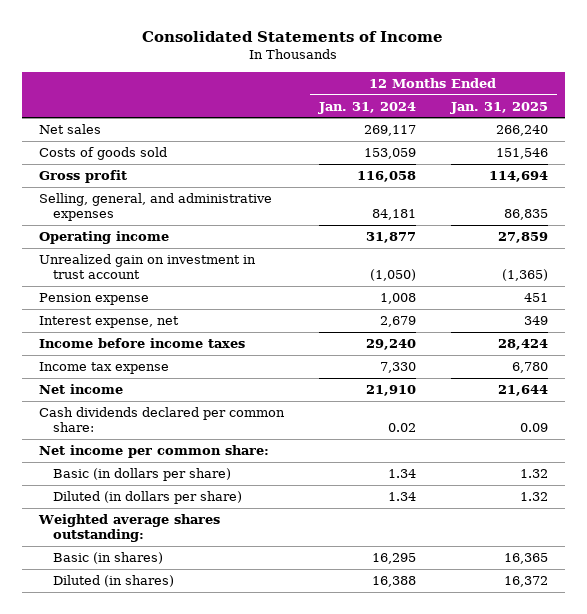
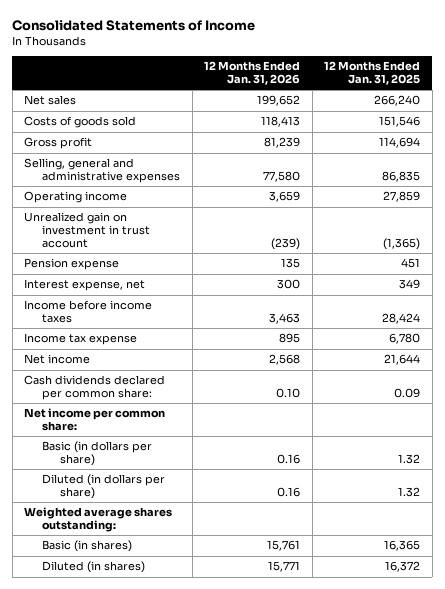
- | 12 Months Ended Jan. 31, 2024 | 12 Months Ended Jan. 31, 2025
+ | 12 Months Ended Jan. 31, 2026 | 12 Months Ended Jan. 31, 2025
- Selling, general, and administrative expenses | 84,181 | 86,835
+ Selling, general and administrative expenses | 77,580 | 86,835

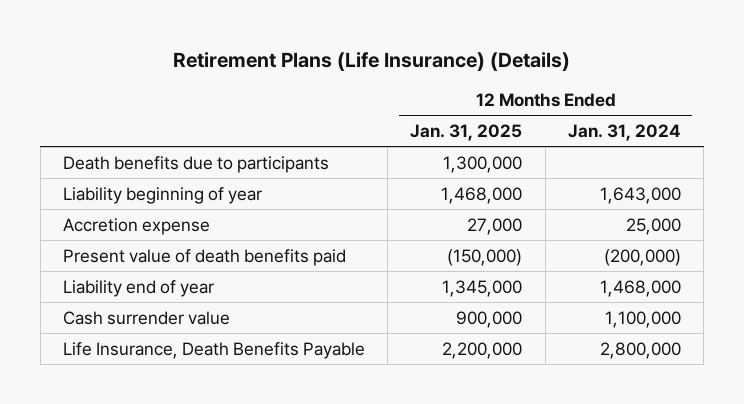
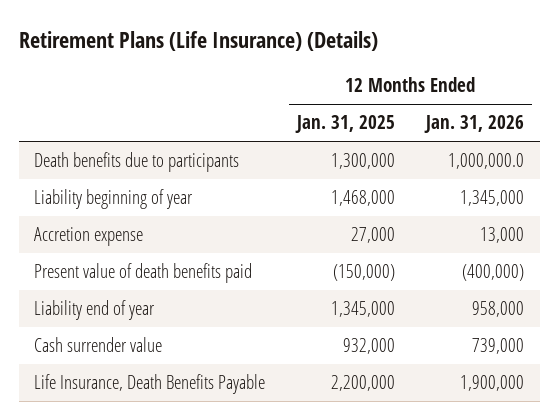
- | 12 Months Ended Jan. 31, 2025 | 12 Months Ended Jan. 31, 2024
+ | 12 Months Ended Jan. 31, 2025 | 12 Months Ended Jan. 31, 2026
- Cash surrender value | 900,000 | 1,100,000
+ Cash surrender value | 932,000 | 739,000

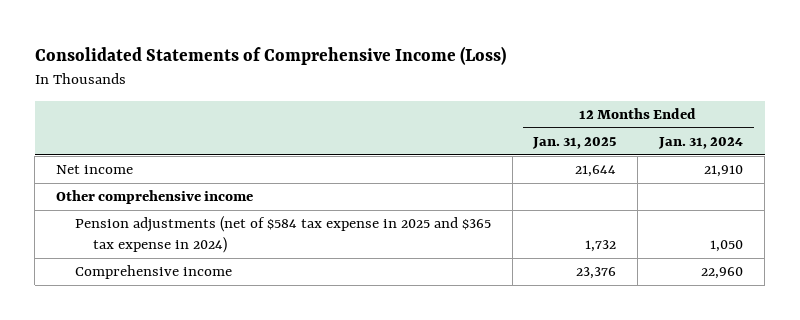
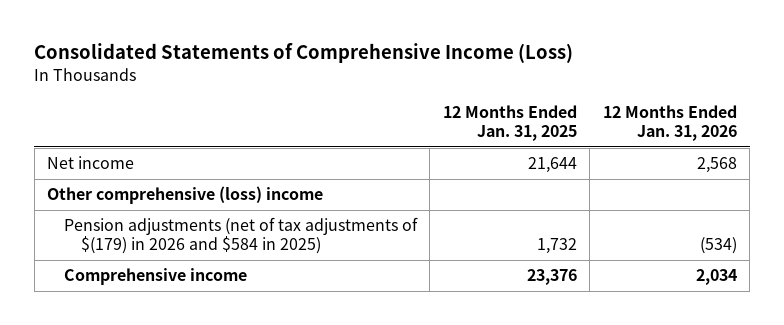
- | 12 Months Ended Jan. 31, 2025 | 12 Months Ended Jan. 31, 2024
+ | 12 Months Ended Jan. 31, 2025 | 12 Months Ended Jan. 31, 2026
- Other comprehensive income
- Pension adjustments (net of $584 tax expense in 2025 and $365 tax expense in 2024) | 1,732 | 1,050
+ Other comprehensive (loss) income
+ Pension adjustments (net of tax adjustments of $(179) in 2026 and $584 in 2025) | 1,732 | (534)

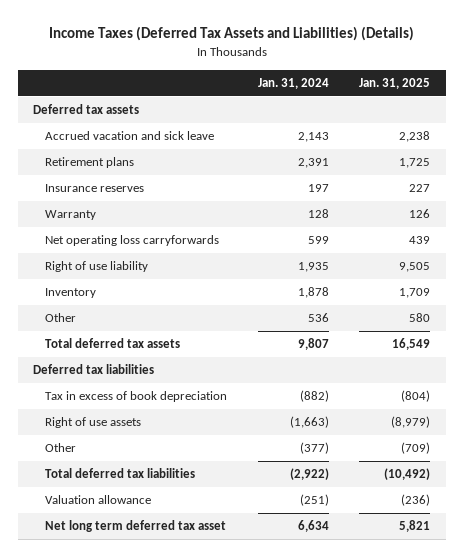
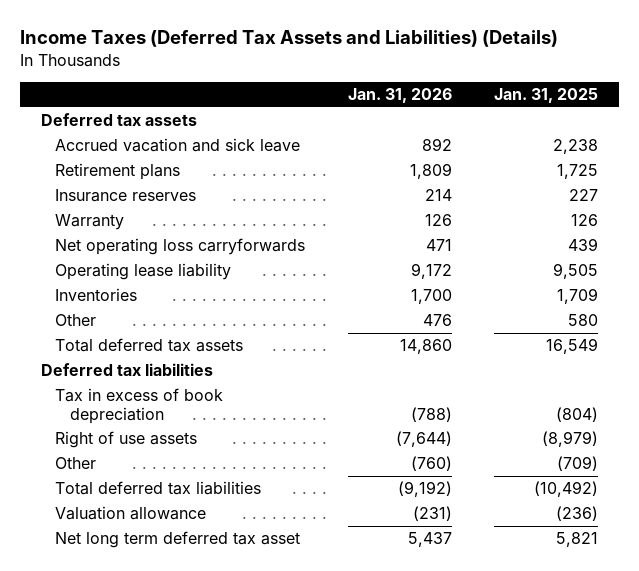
- | Jan. 31, 2024 | Jan. 31, 2025
+ | Jan. 31, 2026 | Jan. 31, 2025
- Right of use liability | 1,935 | 9,505
- Inventory | 1,878 | 1,709
+ Operating lease liability | 9,172 | 9,505
+ Inventories | 1,700 | 1,709

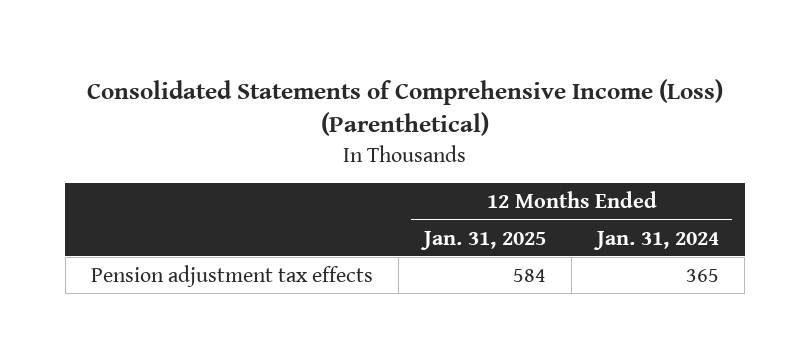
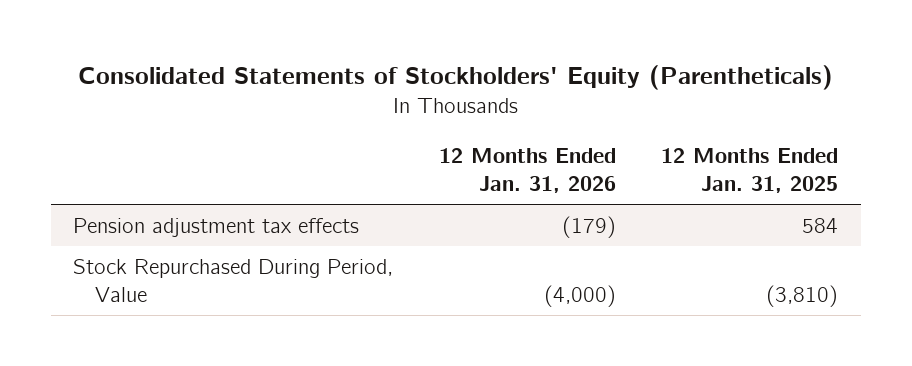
- Consolidated Statements of Comprehensive Income (Loss) (Parenthetical)
+ Consolidated Statements of Stockholders' Equity (Parentheticals)
- | 12 Months Ended Jan. 31, 2025 | 12 Months Ended Jan. 31, 2024
+ | 12 Months Ended Jan. 31, 2026 | 12 Months Ended Jan. 31, 2025
+ Stock Repurchased During Period, Value | (4,000) | (3,810)

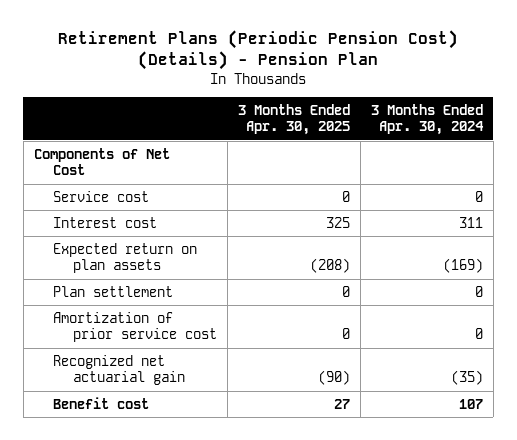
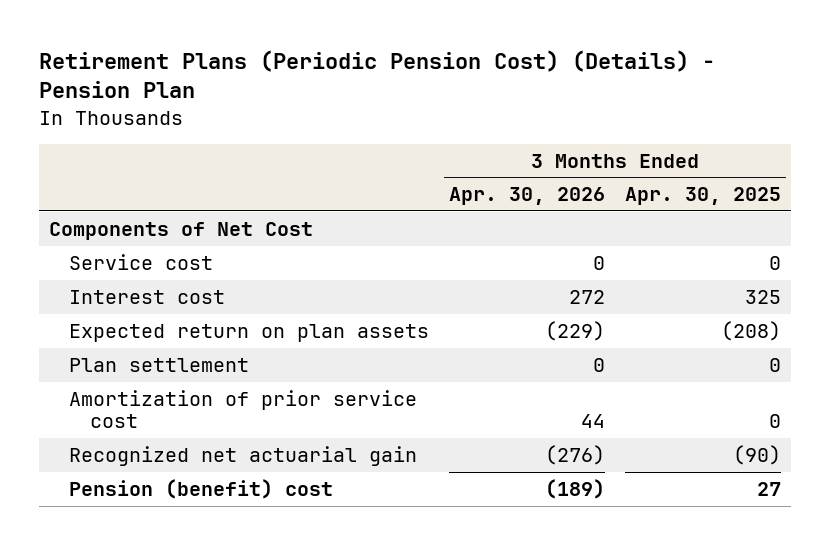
- | 3 Months Ended Apr. 30, 2025 | 3 Months Ended Apr. 30, 2024
+ | 3 Months Ended Apr. 30, 2026 | 3 Months Ended Apr. 30, 2025
- Benefit cost | 27 | 107
+ Pension (benefit) cost | (189) | 27

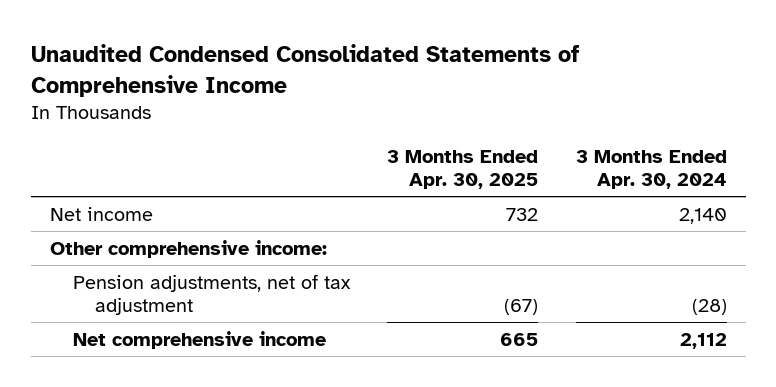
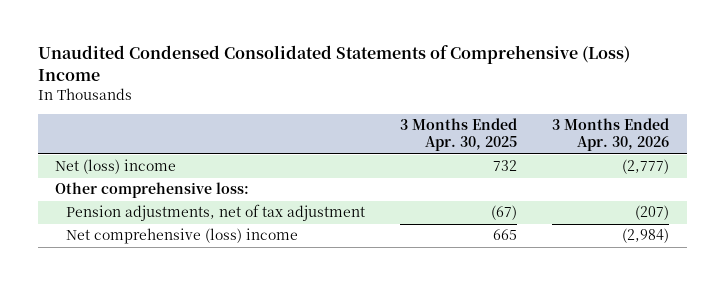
- Unaudited Condensed Consolidated Statements of Comprehensive Income
+ Unaudited Condensed Consolidated Statements of Comprehensive (Loss) Income
- | 3 Months Ended Apr. 30, 2025 | 3 Months Ended Apr. 30, 2024
+ | 3 Months Ended Apr. 30, 2025 | 3 Months Ended Apr. 30, 2026
- Net income | 732 | 2,140
- Other comprehensive income:
+ Net (loss) income | 732 | (2,777)
+ Other comprehensive loss:
- Net comprehensive income | 665 | 2,112
+ Net comprehensive (loss) income | 665 | (2,984)

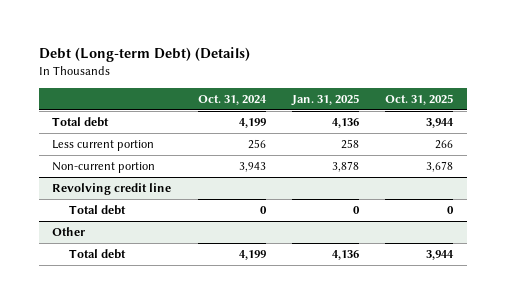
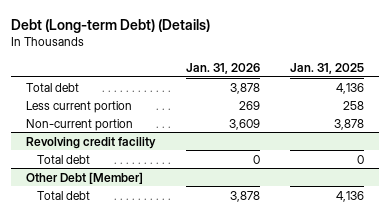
- | Oct. 31, 2024 | Jan. 31, 2025 | Oct. 31, 2025
+ | Jan. 31, 2026 | Jan. 31, 2025
- Revolving credit line
+ Revolving credit facility
- Other
+ Other Debt [Member]

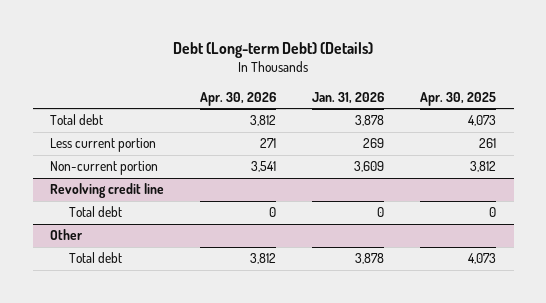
- | Jan. 31, 2026 | Jan. 31, 2025
+ | Apr. 30, 2026 | Jan. 31, 2026 | Apr. 30, 2025
- Revolving credit facility
+ Revolving credit line
- Other Debt [Member]
+ Other

